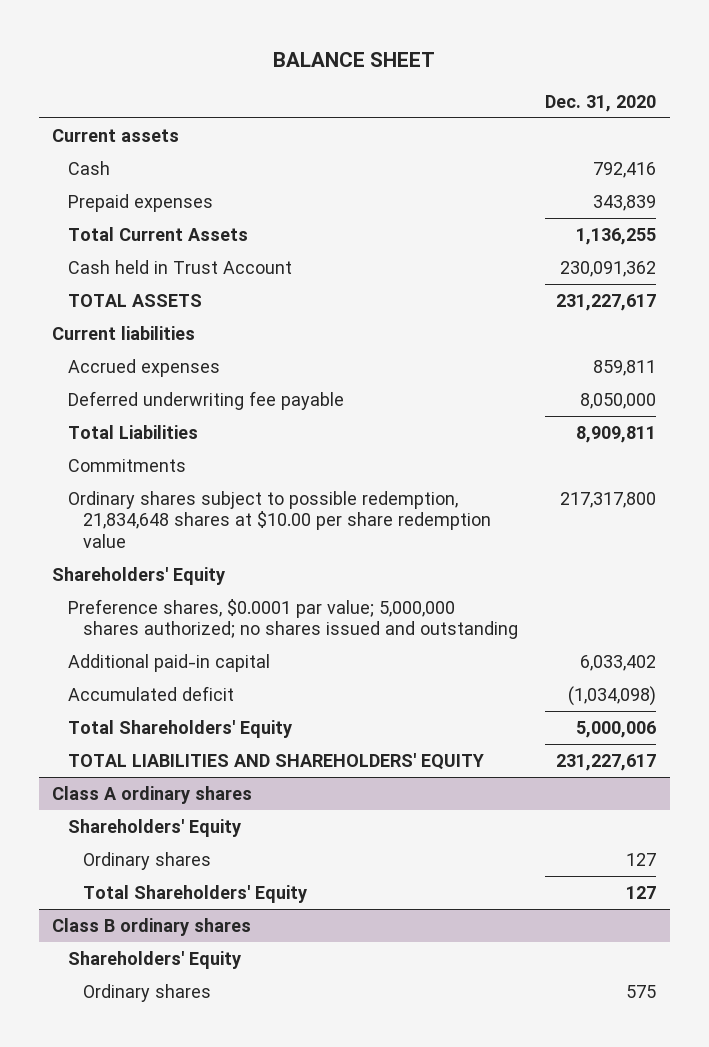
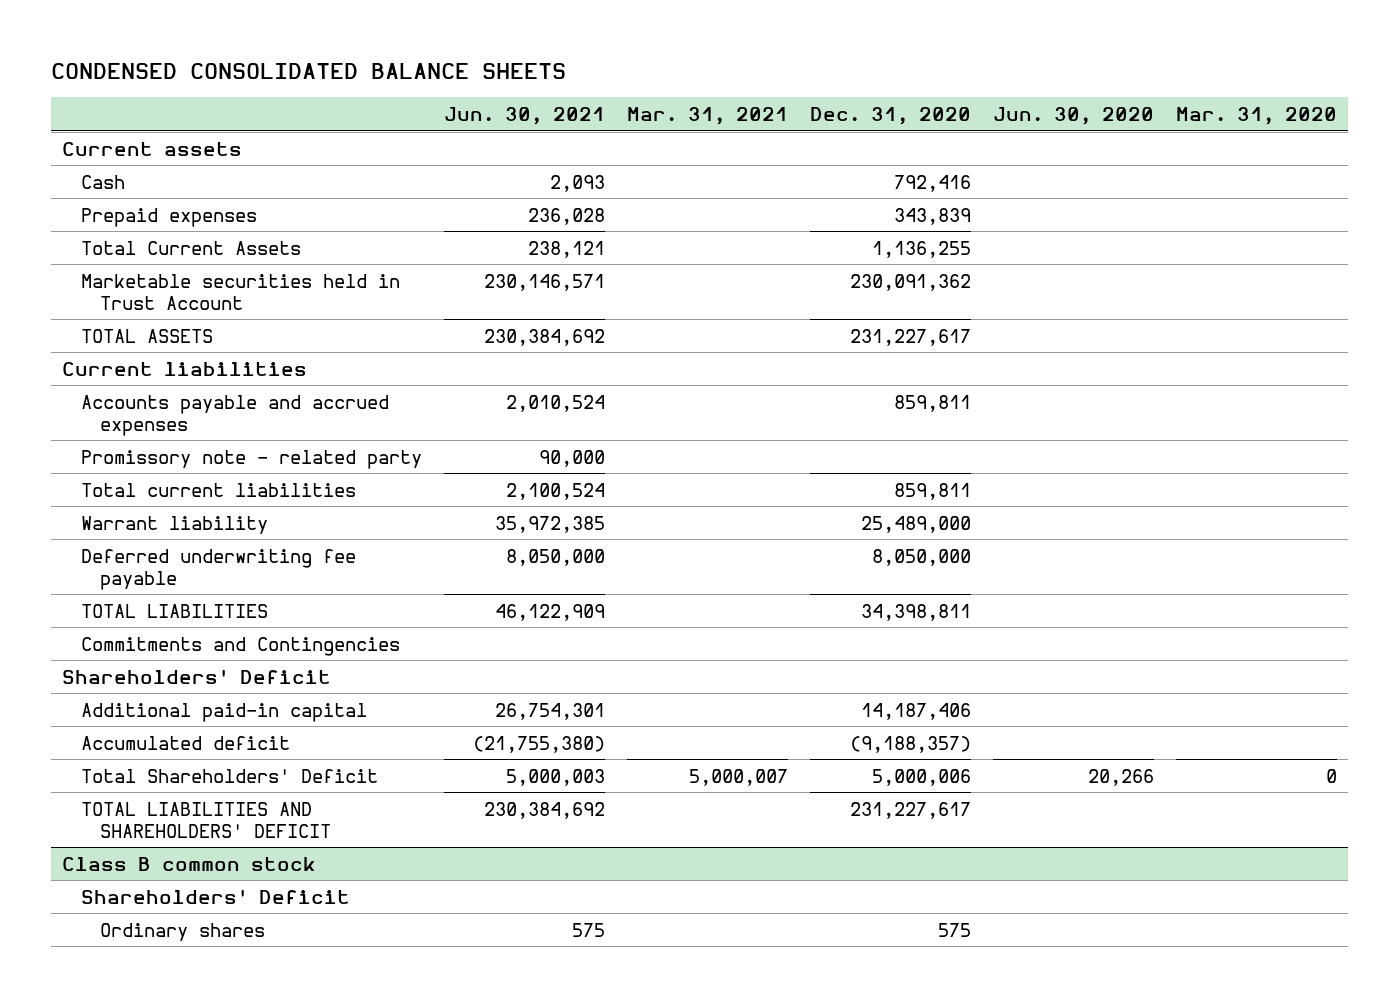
- BALANCE SHEET
+ CONDENSED CONSOLIDATED BALANCE SHEETS
- | Dec. 31, 2020
+ | Jun. 30, 2021 | Mar. 31, 2021 | Dec. 31, 2020 | Jun. 30, 2020 | Mar. 31, 2020
- Cash held in Trust Account | 230,091,362
+ Marketable securities held in Trust Account | 230,146,571 | | 230,091,362 | |
- Accrued expenses | 859,811
+ Accounts payable and accrued expenses | 2,010,524 | | 859,811 | |
+ Promissory note - related party | 90,000 | | | |
+ Total current liabilities | 2,100,524 | | 859,811 | |
+ Warrant liability | 35,972,385 | | 25,489,000 | |
- Total Liabilities | 8,909,811
- Commitments
- Ordinary shares subject to possible redemption, 21,834,648 shares at $10.00 per share redemption value | 217,317,800
- Shareholders' Equity
- Preference shares, $0.0001 par value; 5,000,000 shares authorized; no shares issued and outstanding
- Additional paid-in capital | 6,033,402
- Accumulated deficit | (1,034,098)
- Total Shareholders' Equity | 5,000,006
- TOTAL LIABILITIES AND SHAREHOLDERS' EQUITY | 231,227,617
- Class A ordinary shares
- Shareholders' Equity
- Ordinary shares | 127
- Total Shareholders' Equity | 127
- Class B ordinary shares
- Shareholders' Equity
+ TOTAL LIABILITIES | 46,122,909 | | 34,398,811 | |
+ Commitments and Contingencies
+ Shareholders' Deficit
+ Additional paid-in capital | 26,754,301 | | 14,187,406 | |
+ Accumulated deficit | (21,755,380) | | (9,188,357) | |
+ Total Shareholders' Deficit | 5,000,003 | 5,000,007 | 5,000,006 | 20,266 | 0
+ TOTAL LIABILITIES AND SHAREHOLDERS' DEFICIT | 230,384,692 | | 231,227,617 | |
+ Class B common stock
+ Shareholders' Deficit

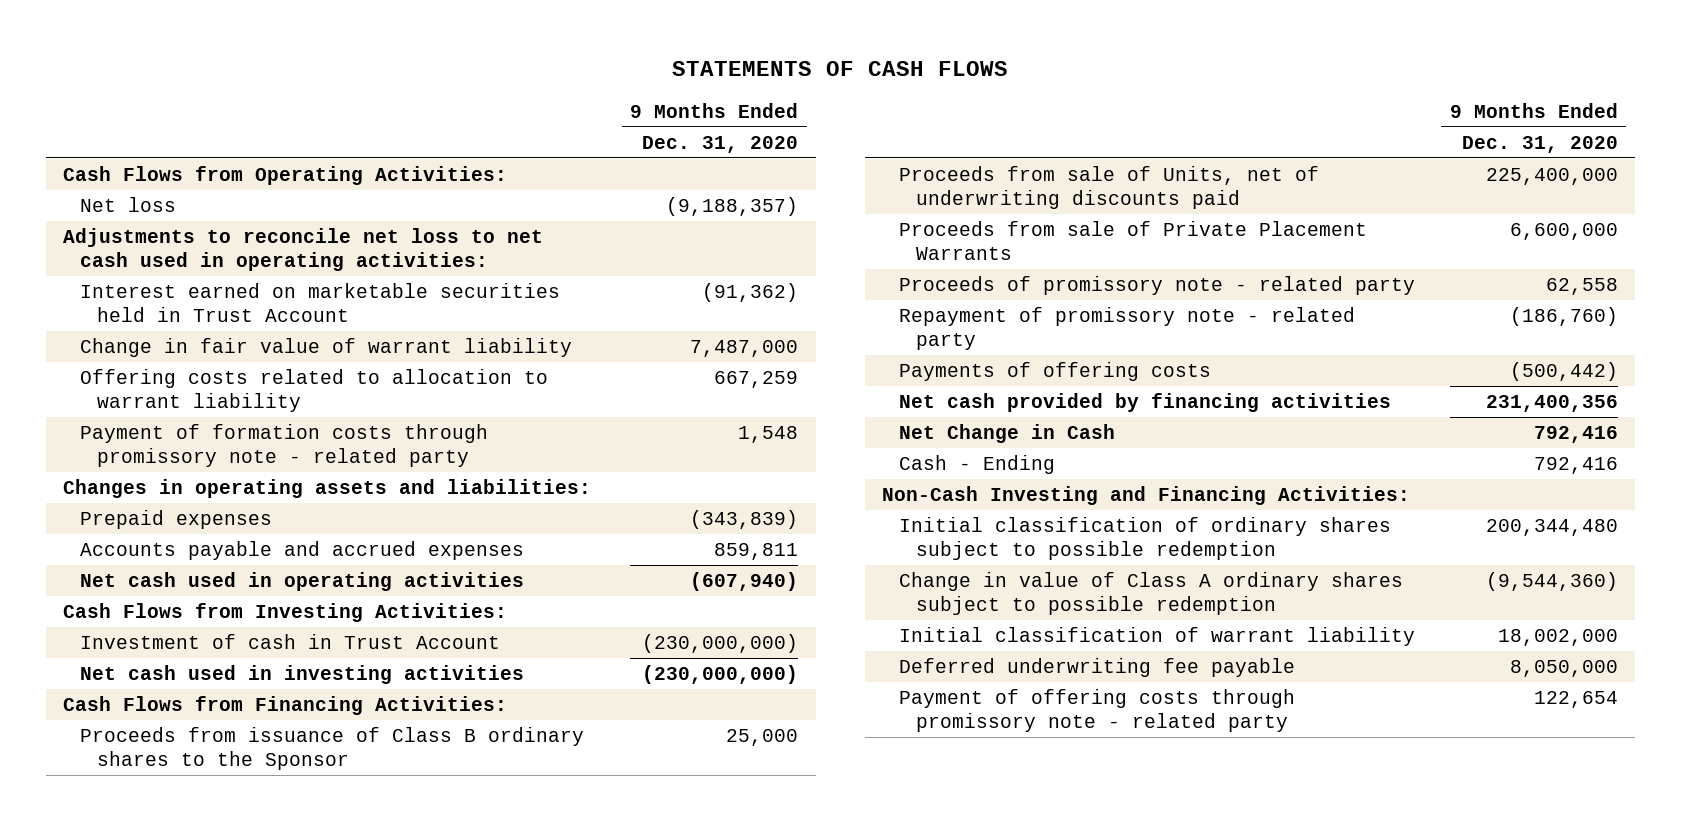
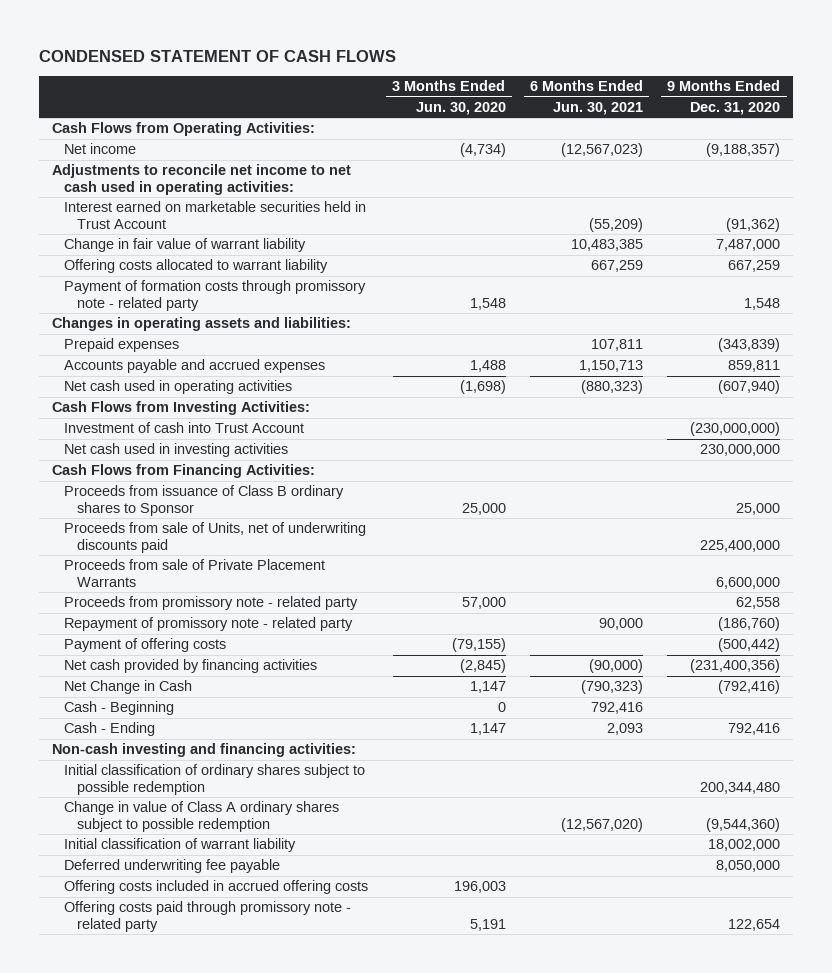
- STATEMENTS OF CASH FLOWS
+ CONDENSED STATEMENT OF CASH FLOWS
- | 9 Months Ended Dec. 31, 2020
+ | 3 Months Ended Jun. 30, 2020 | 6 Months Ended Jun. 30, 2021 | 9 Months Ended Dec. 31, 2020
- Net loss | (9,188,357)
- Adjustments to reconcile net loss to net cash used in operating activities:
+ Net income | (4,734) | (12,567,023) | (9,188,357)
+ Adjustments to reconcile net income to net cash used in operating activities:
- Offering costs related to allocation to warrant liability | 667,259
+ Offering costs allocated to warrant liability | | 667,259 | 667,259
- Investment of cash in Trust Account | (230,000,000)
- Net cash used in investing activities | (230,000,000)
+ Investment of cash into Trust Account | | | (230,000,000)
+ Net cash used in investing activities | | | 230,000,000
- Proceeds from issuance of Class B ordinary shares to the Sponsor | 25,000
+ Proceeds from issuance of Class B ordinary shares to Sponsor | 25,000 | | 25,000
- Proceeds of promissory note - related party | 62,558
+ Proceeds from promissory note - related party | 57,000 | | 62,558
- Payments of offering costs | (500,442)
- Net cash provided by financing activities | 231,400,356
- Net Change in Cash | 792,416
+ Payment of offering costs | (79,155) | | (500,442)
+ Net cash provided by financing activities | (2,845) | (90,000) | (231,400,356)
+ Net Change in Cash | 1,147 | (790,323) | (792,416)
+ Cash - Beginning | 0 | 792,416 |
- Non-Cash Investing and Financing Activities:
+ Non-cash investing and financing activities:
- Payment of offering costs through promissory note - related party | 122,654
+ Offering costs included in accrued offering costs | 196,003 | |
+ Offering costs paid through promissory note - related party | 5,191 | | 122,654

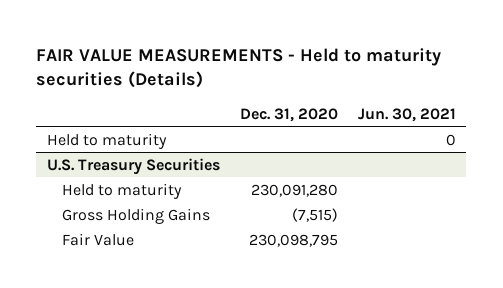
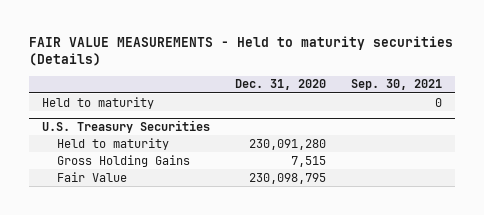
- | Dec. 31, 2020 | Jun. 30, 2021
+ | Dec. 31, 2020 | Sep. 30, 2021
@ U.S. Treasury Securities
- Gross Holding Gains | (7,515) |
+ Gross Holding Gains | 7,515 |

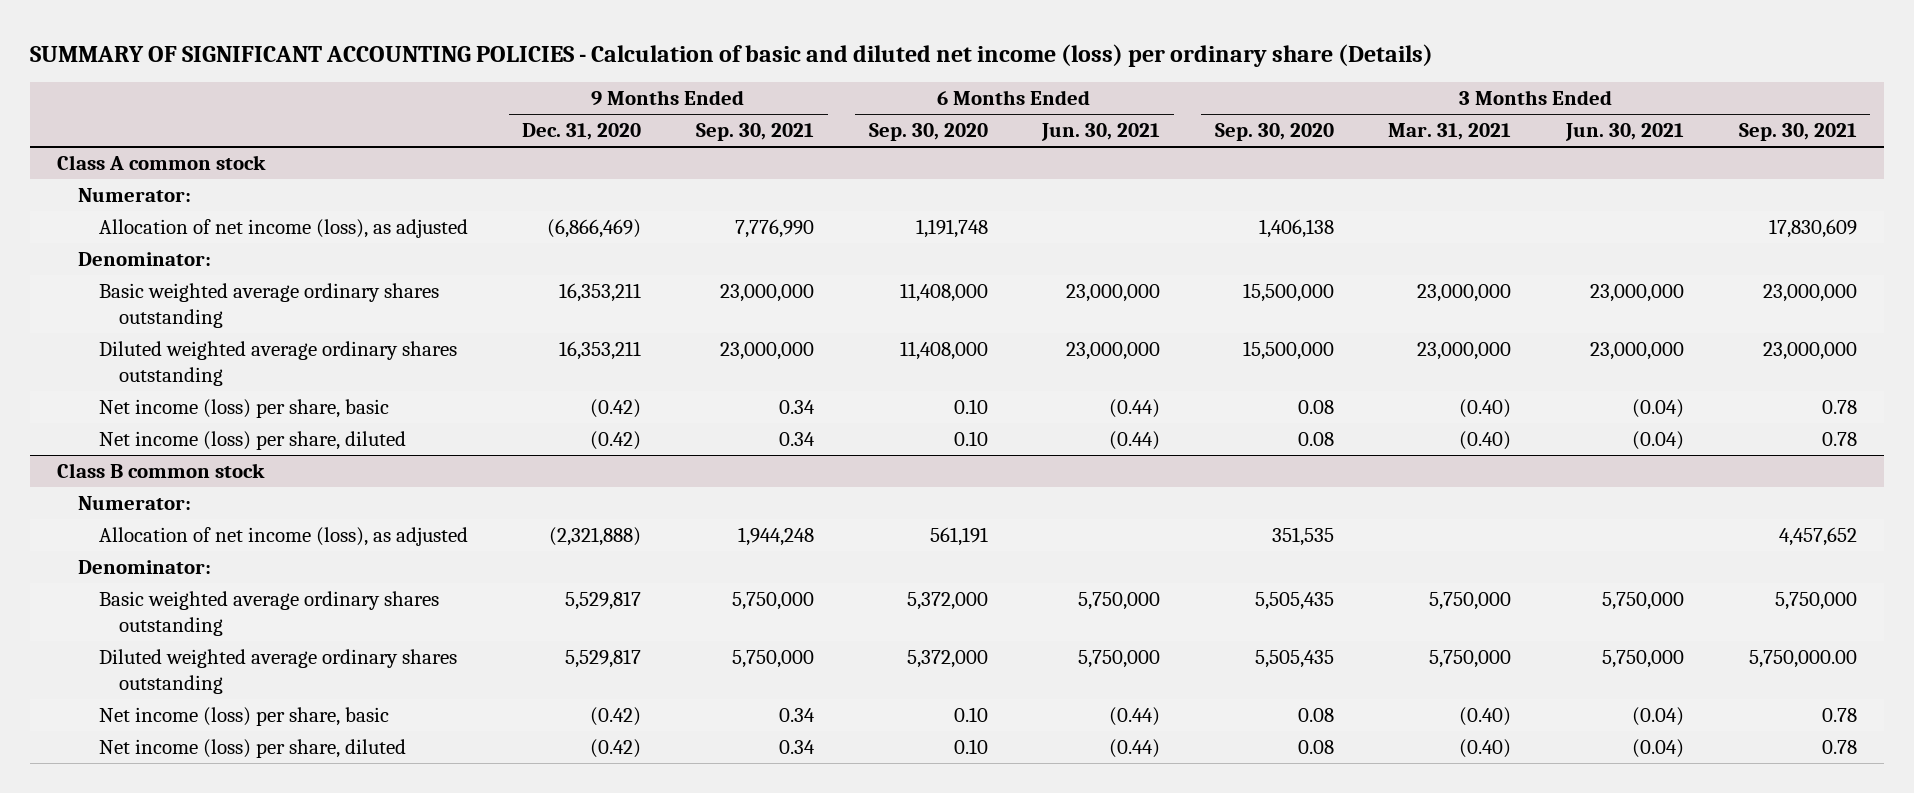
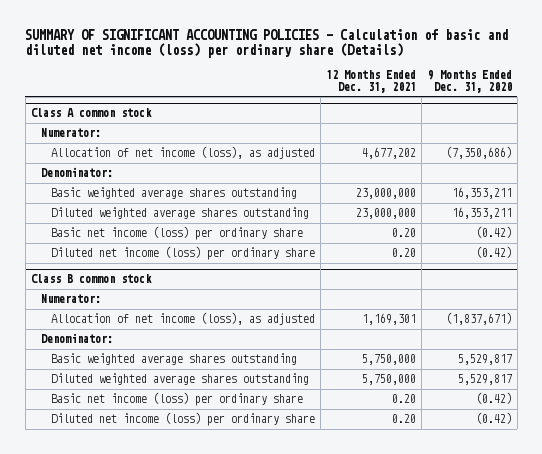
- | 9 Months Ended Dec. 31, 2020 | 9 Months Ended Sep. 30, 2021 | 6 Months Ended Sep. 30, 2020 | 6 Months Ended Jun. 30, 2021 | 3 Months Ended Sep. 30, 2020 | 3 Months Ended Mar. 31, 2021 | 3 Months Ended Jun. 30, 2021 | 3 Months Ended Sep. 30, 2021
+ | 12 Months Ended Dec. 31, 2021 | 9 Months Ended Dec. 31, 2020
@ Class A common stock
- Allocation of net income (loss), as adjusted | (6,866,469) | 7,776,990 | 1,191,748 | | 1,406,138 | | | 17,830,609
+ Allocation of net income (loss), as adjusted | 4,677,202 | (7,350,686)
- Basic weighted average ordinary shares outstanding | 16,353,211 | 23,000,000 | 11,408,000 | 23,000,000 | 15,500,000 | 23,000,000 | 23,000,000 | 23,000,000
- Diluted weighted average ordinary shares outstanding | 16,353,211 | 23,000,000 | 11,408,000 | 23,000,000 | 15,500,000 | 23,000,000 | 23,000,000 | 23,000,000
- Net income (loss) per share, basic | (0.42) | 0.34 | 0.10 | (0.44) | 0.08 | (0.40) | (0.04) | 0.78
- Net income (loss) per share, diluted | (0.42) | 0.34 | 0.10 | (0.44) | 0.08 | (0.40) | (0.04) | 0.78
+ Basic weighted average shares outstanding | 23,000,000 | 16,353,211
+ Diluted weighted average shares outstanding | 23,000,000 | 16,353,211
+ Basic net income (loss) per ordinary share | 0.20 | (0.42)
+ Diluted net income (loss) per ordinary share | 0.20 | (0.42)
@ Class B common stock
- Allocation of net income (loss), as adjusted | (2,321,888) | 1,944,248 | 561,191 | | 351,535 | | | 4,457,652
+ Allocation of net income (loss), as adjusted | 1,169,301 | (1,837,671)
- Basic weighted average ordinary shares outstanding | 5,529,817 | 5,750,000 | 5,372,000 | 5,750,000 | 5,505,435 | 5,750,000 | 5,750,000 | 5,750,000
- Diluted weighted average ordinary shares outstanding | 5,529,817 | 5,750,000 | 5,372,000 | 5,750,000 | 5,505,435 | 5,750,000 | 5,750,000 | 5,750,000.00
- Net income (loss) per share, basic | (0.42) | 0.34 | 0.10 | (0.44) | 0.08 | (0.40) | (0.04) | 0.78
- Net income (loss) per share, diluted | (0.42) | 0.34 | 0.10 | (0.44) | 0.08 | (0.40) | (0.04) | 0.78
+ Basic weighted average shares outstanding | 5,750,000 | 5,529,817
+ Diluted weighted average shares outstanding | 5,750,000 | 5,529,817
+ Basic net income (loss) per ordinary share | 0.20 | (0.42)
+ Diluted net income (loss) per ordinary share | 0.20 | (0.42)

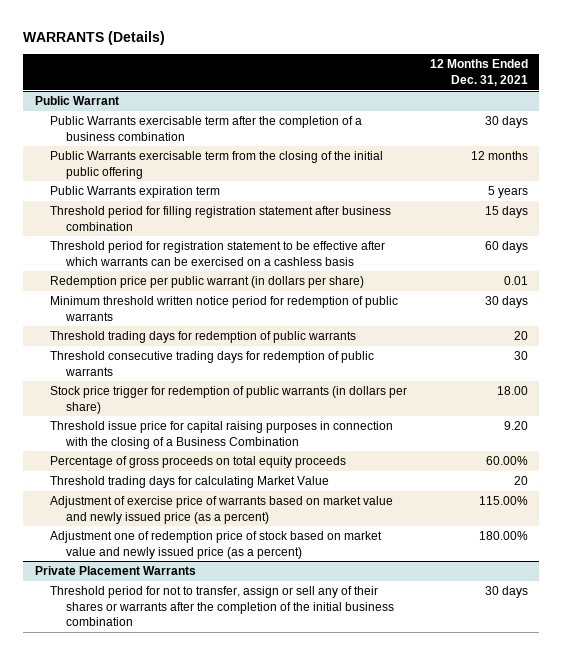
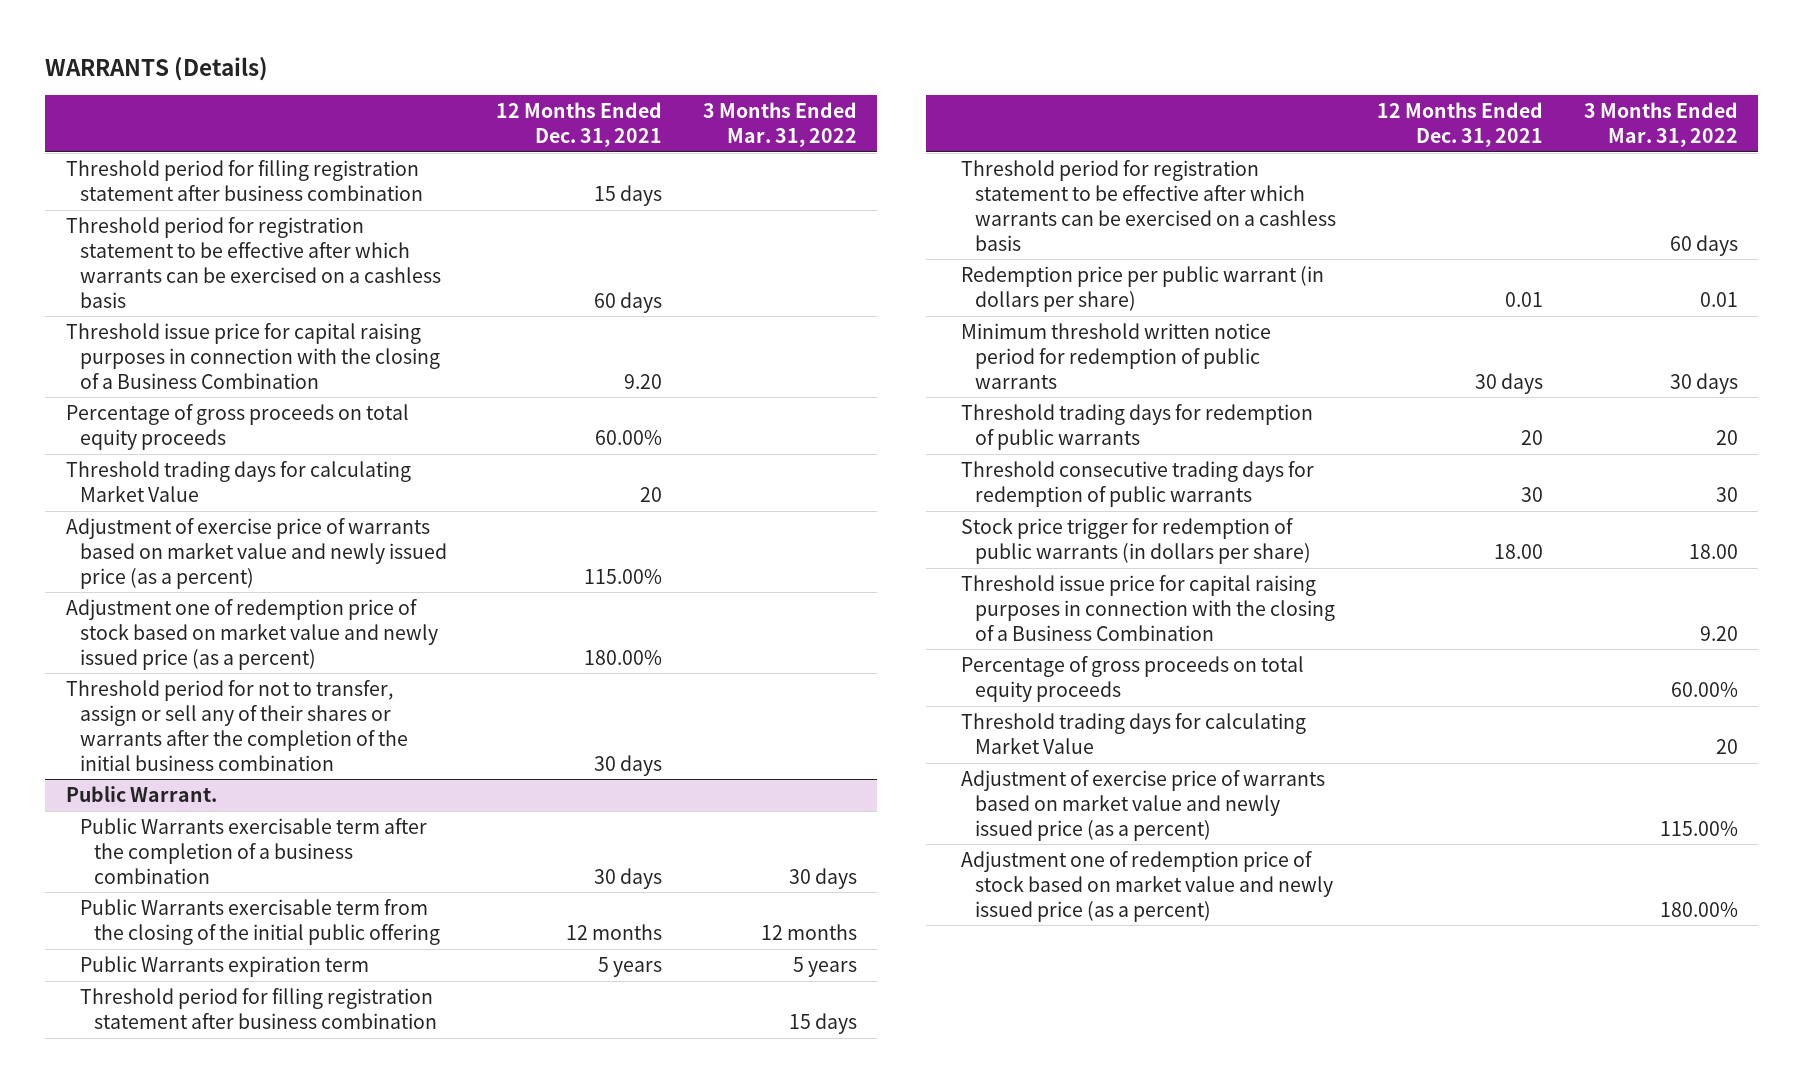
- | 12 Months Ended Dec. 31, 2021
+ | 12 Months Ended Dec. 31, 2021 | 3 Months Ended Mar. 31, 2022
- Public Warrant
- Public Warrants exercisable term after the completion of a business combination | 30 days
- Public Warrants exercisable term from the closing of the initial public offering | 12 months
- Public Warrants expiration term | 5 years
- Redemption price per public warrant (in dollars per share) | 0.01
- Minimum threshold written notice period for redemption of public warrants | 30 days
- Threshold trading days for redemption of public warrants | 20
- Threshold consecutive trading days for redemption of public warrants | 30
- Stock price trigger for redemption of public warrants (in dollars per share) | 18.00
- Private Placement Warrants
+ Public Warrant.
+ Public Warrants exercisable term after the completion of a business combination | 30 days | 30 days
+ Public Warrants exercisable term from the closing of the initial public offering | 12 months | 12 months
+ Public Warrants expiration term | 5 years | 5 years
+ Threshold period for filling registration statement after business combination | | 15 days
+ Threshold period for registration statement to be effective after which warrants can be exercised on a cashless basis | | 60 days
+ Redemption price per public warrant (in dollars per share) | 0.01 | 0.01
+ Minimum threshold written notice period for redemption of public warrants | 30 days | 30 days
+ Threshold trading days for redemption of public warrants | 20 | 20
+ Threshold consecutive trading days for redemption of public warrants | 30 | 30
+ Stock price trigger for redemption of public warrants (in dollars per share) | 18.00 | 18.00
+ Threshold issue price for capital raising purposes in connection with the closing of a Business Combination | | 9.20
+ Percentage of gross proceeds on total equity proceeds | | 60.00%
+ Threshold trading days for calculating Market Value | | 20
+ Adjustment of exercise price of warrants based on market value and newly issued price (as a percent) | | 115.00%
+ Adjustment one of redemption price of stock based on market value and newly issued price (as a percent) | | 180.00%

